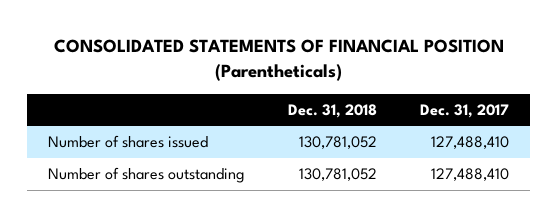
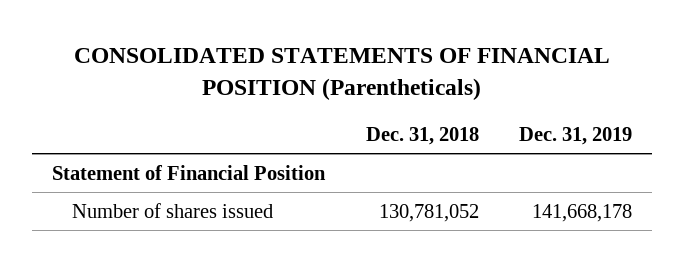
- | Dec. 31, 2018 | Dec. 31, 2017
+ | Dec. 31, 2018 | Dec. 31, 2019
+ Statement of Financial Position
- Number of shares outstanding | 130,781,052 | 127,488,410

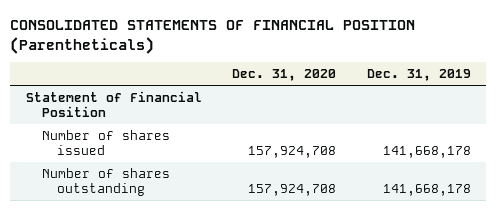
- | Dec. 31, 2018 | Dec. 31, 2019
+ | Dec. 31, 2020 | Dec. 31, 2019
+ Number of shares outstanding | 157,924,708 | 141,668,178

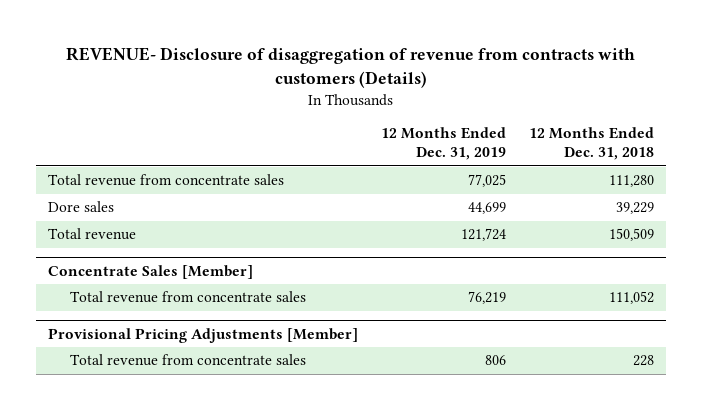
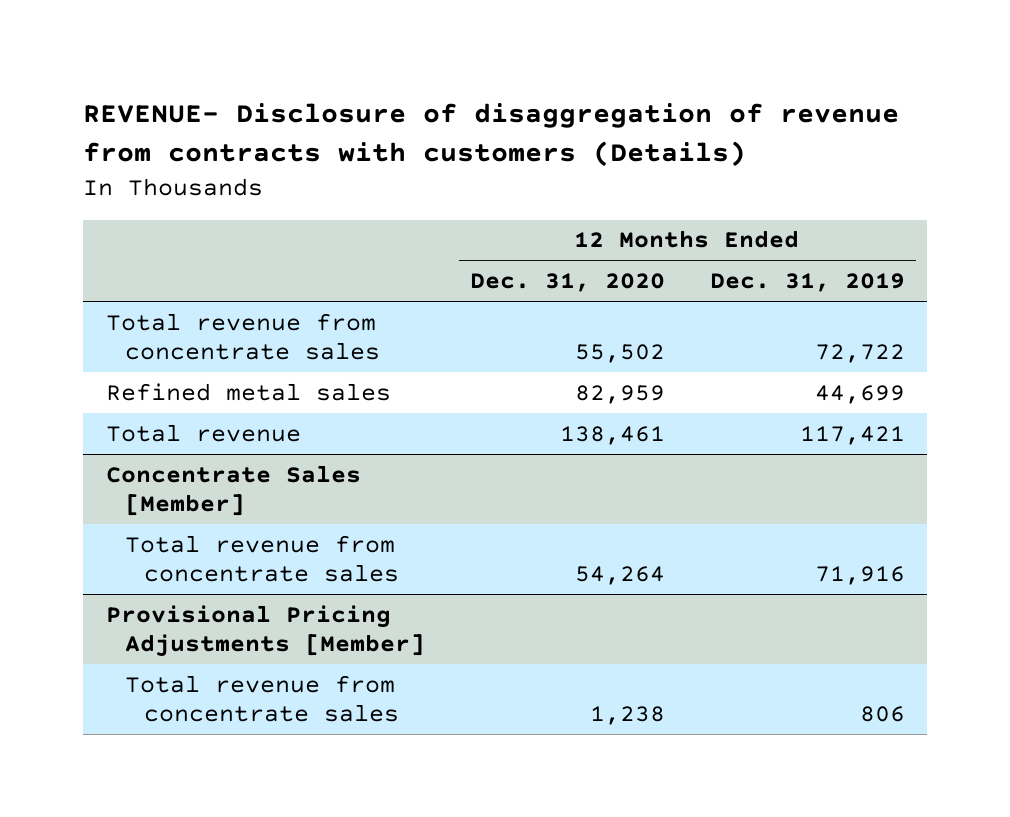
- | 12 Months Ended Dec. 31, 2019 | 12 Months Ended Dec. 31, 2018
+ | 12 Months Ended Dec. 31, 2020 | 12 Months Ended Dec. 31, 2019
- Total revenue from concentrate sales | 77,025 | 111,280
- Dore sales | 44,699 | 39,229
- Total revenue | 121,724 | 150,509
+ Total revenue from concentrate sales | 55,502 | 72,722
+ Refined metal sales | 82,959 | 44,699
+ Total revenue | 138,461 | 117,421
@ Concentrate Sales [Member]
- Total revenue from concentrate sales | 76,219 | 111,052
+ Total revenue from concentrate sales | 54,264 | 71,916

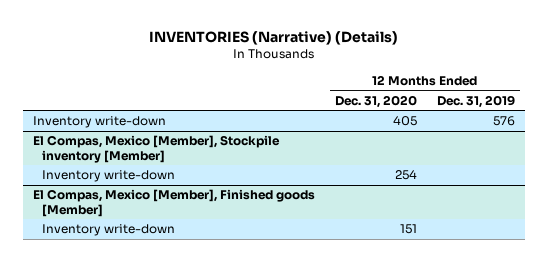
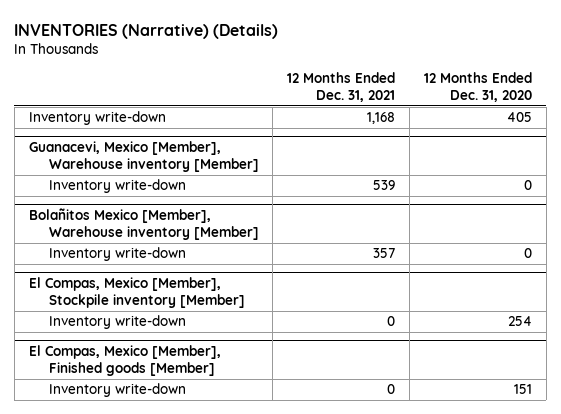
- | 12 Months Ended Dec. 31, 2020 | 12 Months Ended Dec. 31, 2019
+ | 12 Months Ended Dec. 31, 2021 | 12 Months Ended Dec. 31, 2020
+ Guanacevi, Mexico [Member], Warehouse inventory [Member]
+ Inventory write-down | 539 | 0
+ Bolañitos Mexico [Member], Warehouse inventory [Member]
+ Inventory write-down | 357 | 0

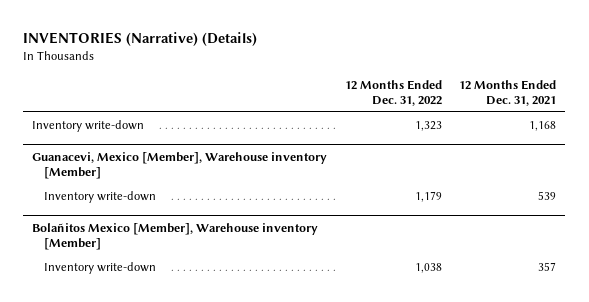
- | 12 Months Ended Dec. 31, 2021 | 12 Months Ended Dec. 31, 2020
+ | 12 Months Ended Dec. 31, 2022 | 12 Months Ended Dec. 31, 2021
- El Compas, Mexico [Member], Stockpile inventory [Member]
- Inventory write-down | 0 | 254
- El Compas, Mexico [Member], Finished goods [Member]
- Inventory write-down | 0 | 151

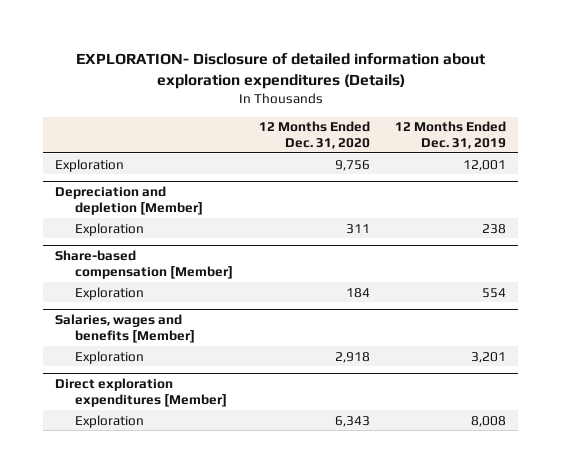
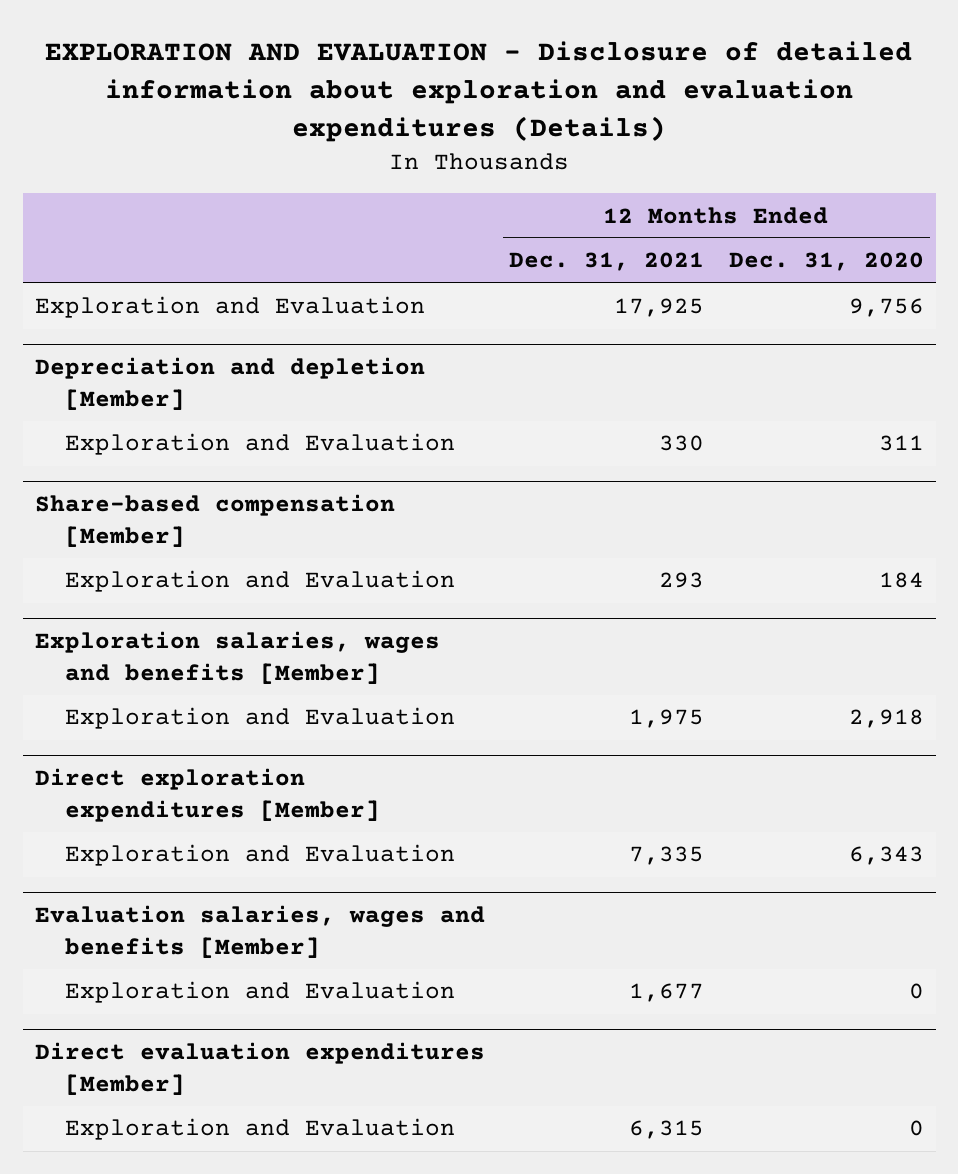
- EXPLORATION- Disclosure of detailed information about exploration expenditures (Details)
+ EXPLORATION AND EVALUATION - Disclosure of detailed information about exploration and evaluation expenditures (Details)
- | 12 Months Ended Dec. 31, 2020 | 12 Months Ended Dec. 31, 2019
+ | 12 Months Ended Dec. 31, 2021 | 12 Months Ended Dec. 31, 2020
- Exploration | 9,756 | 12,001
+ Exploration and Evaluation | 17,925 | 9,756
@ Depreciation and depletion [Member]
- Exploration | 311 | 238
+ Exploration and Evaluation | 330 | 311
@ Share-based compensation [Member]
- Exploration | 184 | 554
- Salaries, wages and benefits [Member]
- Exploration | 2,918 | 3,201
@ Share-based compensation [Member]
+ Exploration and Evaluation | 293 | 184
+ Exploration salaries, wages and benefits [Member]
+ Exploration and Evaluation | 1,975 | 2,918
@ Direct exploration expenditures [Member]
- Exploration | 6,343 | 8,008
+ Exploration and Evaluation | 7,335 | 6,343
+ Evaluation salaries, wages and benefits [Member]
+ Exploration and Evaluation | 1,677 | 0
+ Direct evaluation expenditures [Member]
+ Exploration and Evaluation | 6,315 | 0

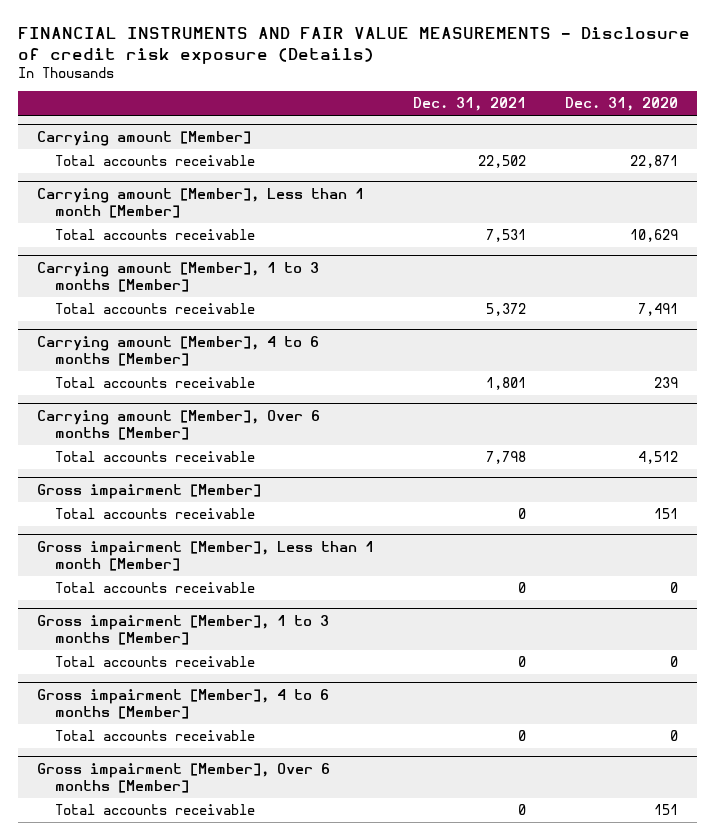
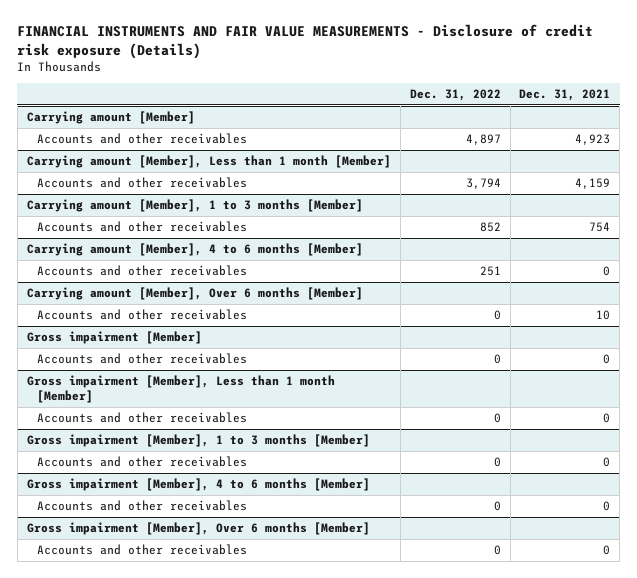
- | Dec. 31, 2021 | Dec. 31, 2020
+ | Dec. 31, 2022 | Dec. 31, 2021
@ Carrying amount [Member]
- Total accounts receivable | 22,502 | 22,871
+ Accounts and other receivables | 4,897 | 4,923
@ Carrying amount [Member], Less than 1 month [Member]
- Total accounts receivable | 7,531 | 10,629
+ Accounts and other receivables | 3,794 | 4,159
@ Carrying amount [Member], 1 to 3 months [Member]
- Total accounts receivable | 5,372 | 7,491
+ Accounts and other receivables | 852 | 754
@ Carrying amount [Member], 4 to 6 months [Member]
- Total accounts receivable | 1,801 | 239
+ Accounts and other receivables | 251 | 0
@ Carrying amount [Member], Over 6 months [Member]
- Total accounts receivable | 7,798 | 4,512
+ Accounts and other receivables | 0 | 10
@ Gross impairment [Member]
- Total accounts receivable | 0 | 151
+ Accounts and other receivables | 0 | 0
@ Gross impairment [Member], Less than 1 month [Member]
- Total accounts receivable | 0 | 0
+ Accounts and other receivables | 0 | 0
@ Gross impairment [Member], 1 to 3 months [Member]
- Total accounts receivable | 0 | 0
+ Accounts and other receivables | 0 | 0
@ Gross impairment [Member], 4 to 6 months [Member]
- Total accounts receivable | 0 | 0
+ Accounts and other receivables | 0 | 0
@ Gross impairment [Member], Over 6 months [Member]
- Total accounts receivable | 0 | 151
+ Accounts and other receivables | 0 | 0

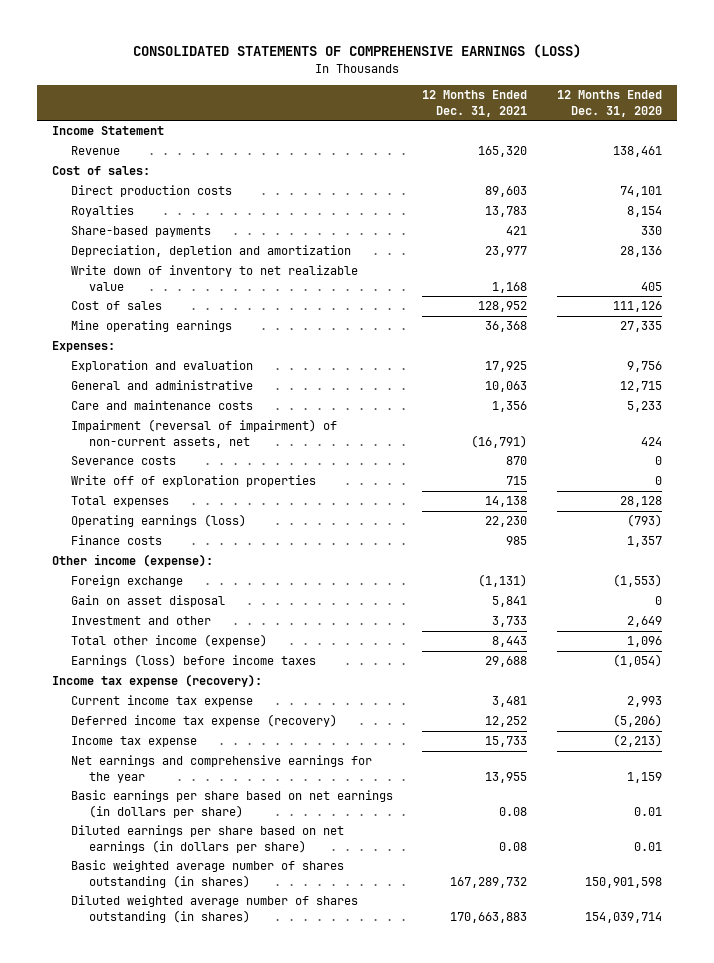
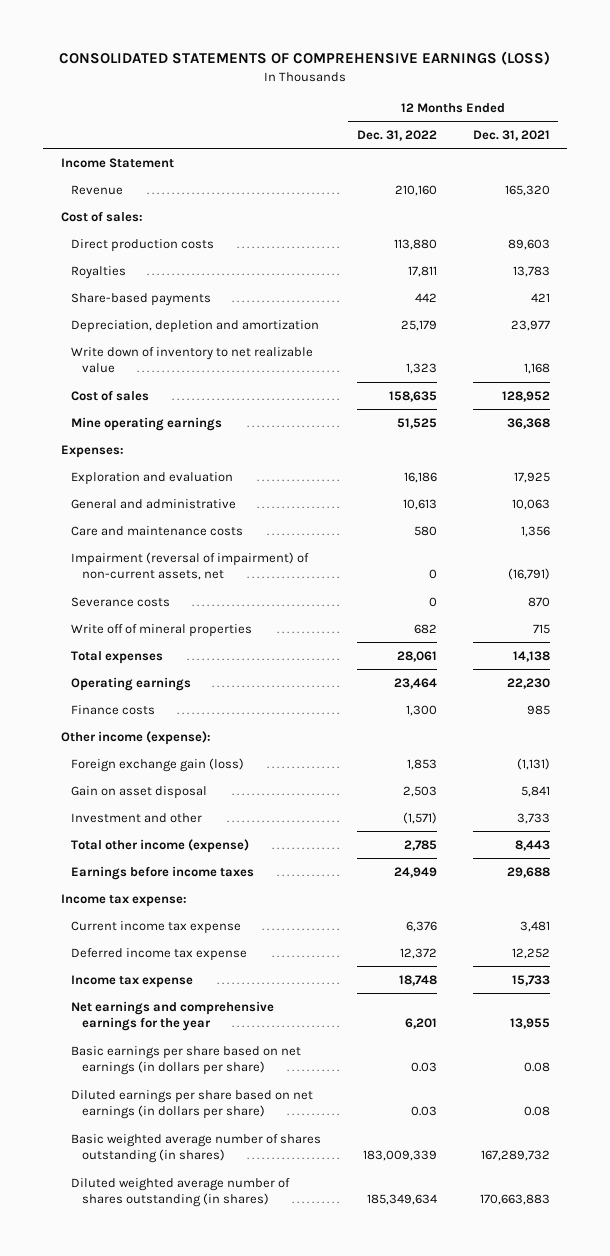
- | 12 Months Ended Dec. 31, 2021 | 12 Months Ended Dec. 31, 2020
+ | 12 Months Ended Dec. 31, 2022 | 12 Months Ended Dec. 31, 2021
- Write off of exploration properties | 715 | 0
+ Write off of mineral properties | 682 | 715
- Operating earnings (loss) | 22,230 | (793)
+ Operating earnings | 23,464 | 22,230
- Foreign exchange | (1,131) | (1,553)
+ Foreign exchange gain (loss) | 1,853 | (1,131)
- Earnings (loss) before income taxes | 29,688 | (1,054)
- Income tax expense (recovery):
+ Earnings before income taxes | 24,949 | 29,688
+ Income tax expense:
- Deferred income tax expense (recovery) | 12,252 | (5,206)
+ Deferred income tax expense | 12,372 | 12,252

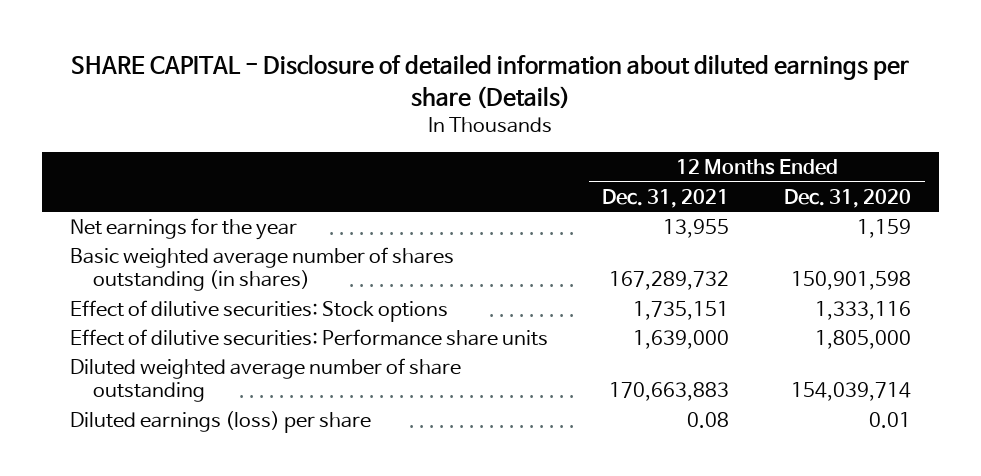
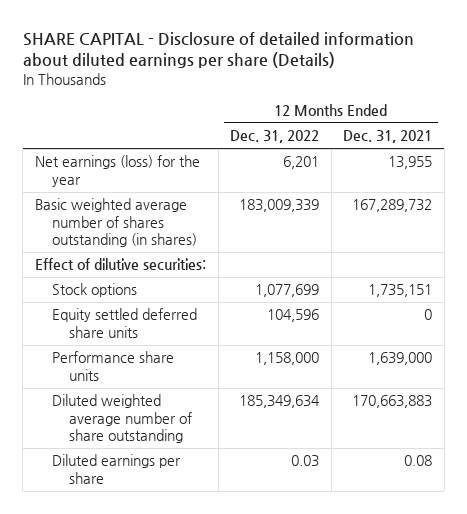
- | 12 Months Ended Dec. 31, 2021 | 12 Months Ended Dec. 31, 2020
+ | 12 Months Ended Dec. 31, 2022 | 12 Months Ended Dec. 31, 2021
- Net earnings for the year | 13,955 | 1,159
+ Net earnings (loss) for the year | 6,201 | 13,955
- Effect of dilutive securities: Stock options | 1,735,151 | 1,333,116
- Effect of dilutive securities: Performance share units | 1,639,000 | 1,805,000
+ Effect of dilutive securities:
+ Stock options | 1,077,699 | 1,735,151
+ Equity settled deferred share units | 104,596 | 0
+ Performance share units | 1,158,000 | 1,639,000
- Diluted earnings (loss) per share | 0.08 | 0.01
+ Diluted earnings per share | 0.03 | 0.08

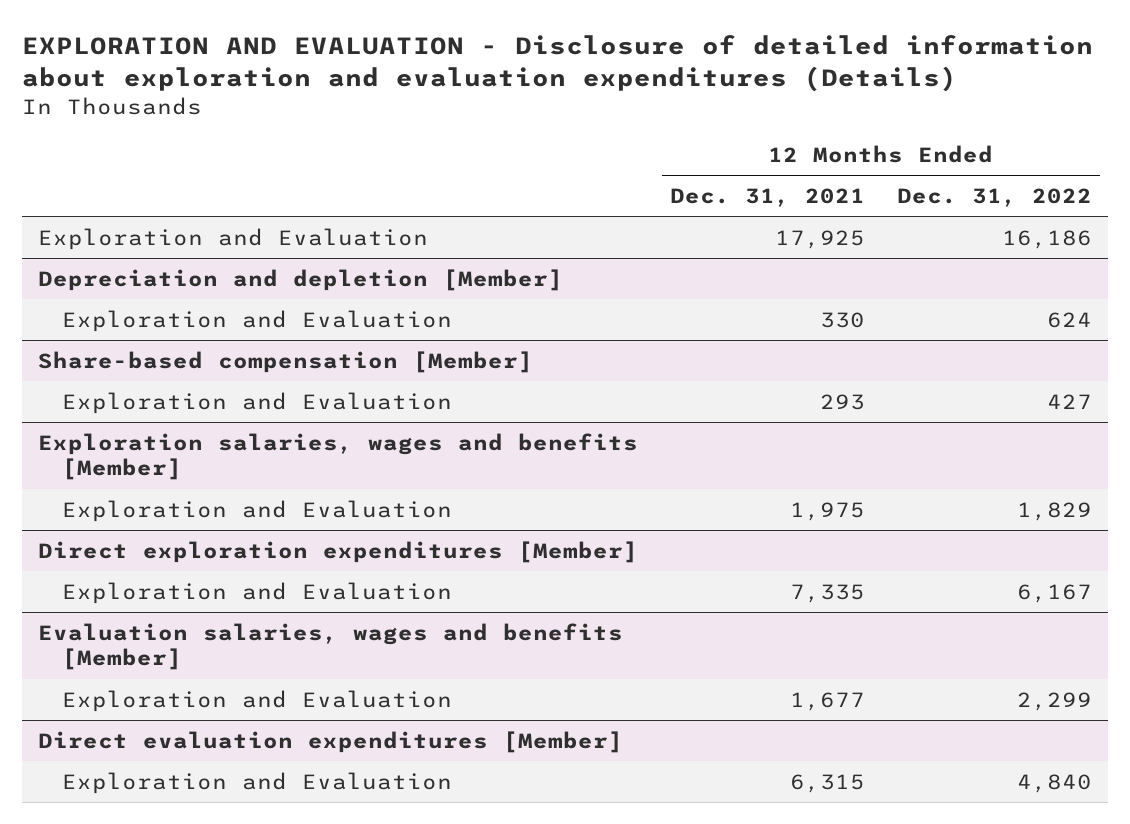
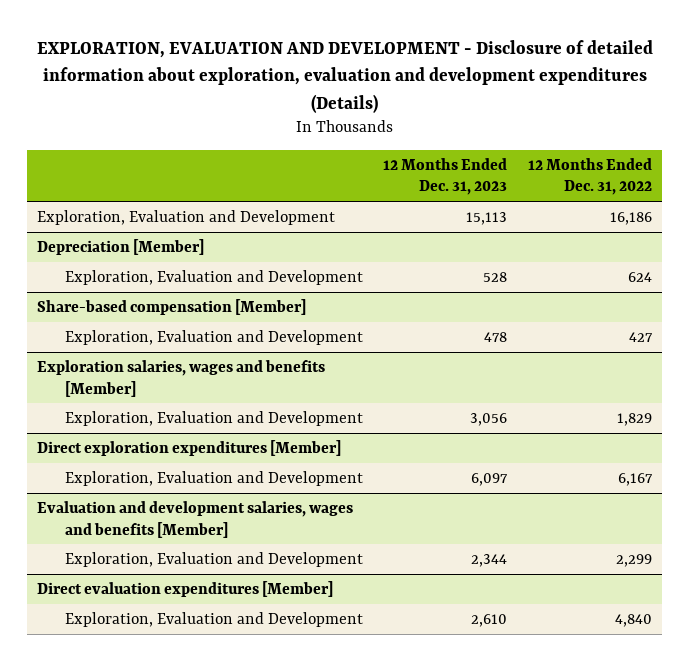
- EXPLORATION AND EVALUATION - Disclosure of detailed information about exploration and evaluation expenditures (Details)
+ EXPLORATION, EVALUATION AND DEVELOPMENT - Disclosure of detailed information about exploration, evaluation and development expenditures (Details)
- | 12 Months Ended Dec. 31, 2021 | 12 Months Ended Dec. 31, 2022
+ | 12 Months Ended Dec. 31, 2023 | 12 Months Ended Dec. 31, 2022
- Exploration and Evaluation | 17,925 | 16,186
- Depreciation and depletion [Member]
- Exploration and Evaluation | 330 | 624
+ Exploration, Evaluation and Development | 15,113 | 16,186
+ Depreciation [Member]
+ Exploration, Evaluation and Development | 528 | 624
@ Share-based compensation [Member]
- Exploration and Evaluation | 293 | 427
+ Exploration, Evaluation and Development | 478 | 427
@ Exploration salaries, wages and benefits [Member]
- Exploration and Evaluation | 1,975 | 1,829
+ Exploration, Evaluation and Development | 3,056 | 1,829
@ Direct exploration expenditures [Member]
- Exploration and Evaluation | 7,335 | 6,167
- Evaluation salaries, wages and benefits [Member]
- Exploration and Evaluation | 1,677 | 2,299
@ Direct exploration expenditures [Member]
+ Exploration, Evaluation and Development | 6,097 | 6,167
+ Evaluation and development salaries, wages and benefits [Member]
+ Exploration, Evaluation and Development | 2,344 | 2,299
@ Direct evaluation expenditures [Member]
- Exploration and Evaluation | 6,315 | 4,840
+ Exploration, Evaluation and Development | 2,610 | 4,840

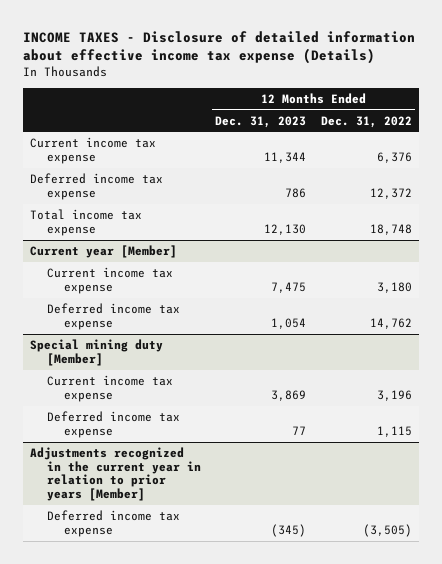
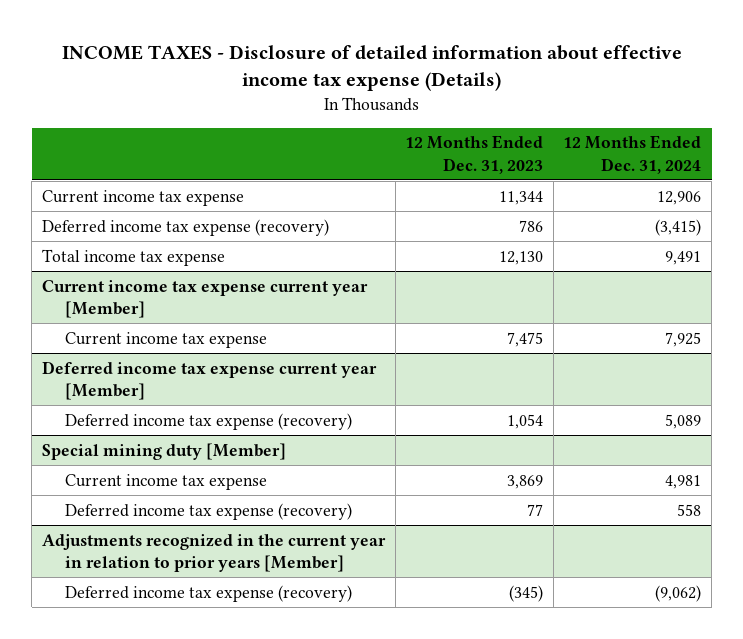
- | 12 Months Ended Dec. 31, 2023 | 12 Months Ended Dec. 31, 2022
+ | 12 Months Ended Dec. 31, 2023 | 12 Months Ended Dec. 31, 2024
- Deferred income tax expense | 786 | 12,372
+ Deferred income tax expense (recovery) | 786 | (3,415)
- Current year [Member]
+ Current income tax expense current year [Member]
- Deferred income tax expense | 1,054 | 14,762
+ Deferred income tax expense current year [Member]
+ Deferred income tax expense (recovery) | 1,054 | 5,089
@ Special mining duty [Member]
- Deferred income tax expense | 77 | 1,115
+ Deferred income tax expense (recovery) | 77 | 558
@ Adjustments recognized in the current year in relation to prior years [Member]
- Deferred income tax expense | (345) | (3,505)
+ Deferred income tax expense (recovery) | (345) | (9,062)

